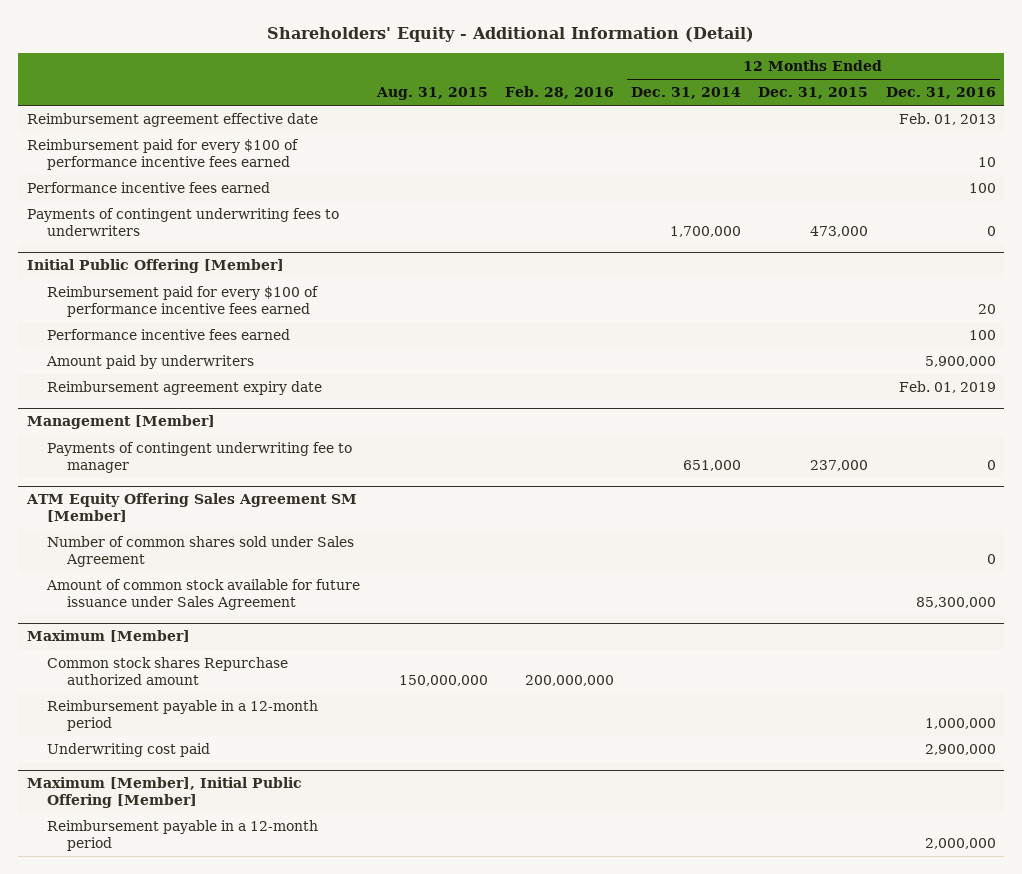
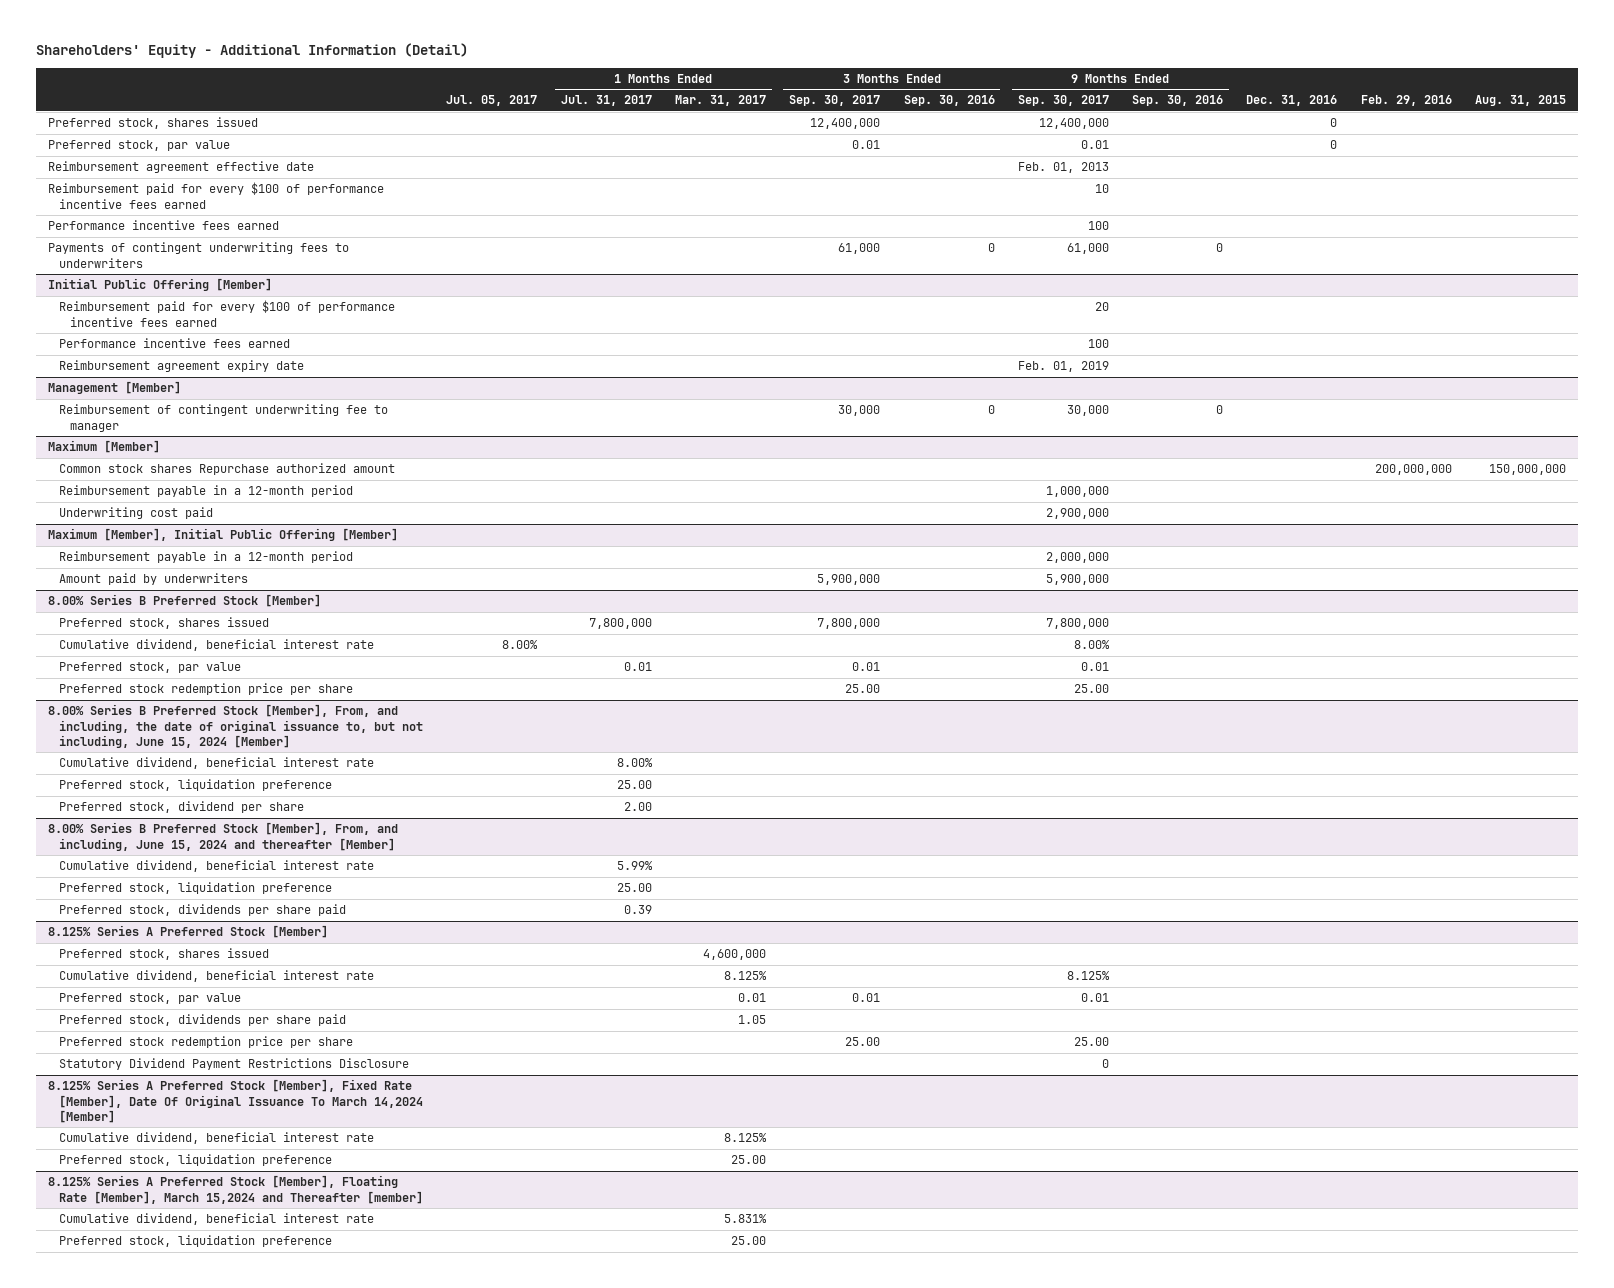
- | Aug. 31, 2015 | Feb. 28, 2016 | 12 Months Ended Dec. 31, 2014 | 12 Months Ended Dec. 31, 2015 | 12 Months Ended Dec. 31, 2016
+ | Jul. 05, 2017 | 1 Months Ended Jul. 31, 2017 | 1 Months Ended Mar. 31, 2017 | 3 Months Ended Sep. 30, 2017 | 3 Months Ended Sep. 30, 2016 | 9 Months Ended Sep. 30, 2017 | 9 Months Ended Sep. 30, 2016 | Dec. 31, 2016 | Feb. 29, 2016 | Aug. 31, 2015
+ Preferred stock, shares issued | | | | 12,400,000 | | 12,400,000 | | 0 | |
+ Preferred stock, par value | | | | 0.01 | | 0.01 | | 0 | |
@ Initial Public Offering [Member]
- Amount paid by underwriters | | | | | 5,900,000
@ Management [Member]
- Payments of contingent underwriting fee to manager | | | 651,000 | 237,000 | 0
- ATM Equity Offering Sales Agreement SM [Member]
- Number of common shares sold under Sales Agreement | | | | | 0
- Amount of common stock available for future issuance under Sales Agreement | | | | | 85,300,000
@ Management [Member]
+ Reimbursement of contingent underwriting fee to manager | | | | 30,000 | 0 | 30,000 | 0 | | |
@ Maximum [Member], Initial Public Offering [Member]
+ Amount paid by underwriters | | | | 5,900,000 | | 5,900,000 | | | |
+ 8.00% Series B Preferred Stock [Member]
+ Preferred stock, shares issued | | 7,800,000 | | 7,800,000 | | 7,800,000 | | | |
+ Cumulative dividend, beneficial interest rate | 8.00% | | | | | 8.00% | | | |
+ Preferred stock, par value | | 0.01 | | 0.01 | | 0.01 | | | |
+ Preferred stock redemption price per share | | | | 25.00 | | 25.00 | | | |
+ 8.00% Series B Preferred Stock [Member], From, and including, the date of original issuance to, but not including, June 15, 2024 [Member]
+ Cumulative dividend, beneficial interest rate | | 8.00% | | | | | | | |
+ Preferred stock, liquidation preference | | 25.00 | | | | | | | |
+ Preferred stock, dividend per share | | 2.00 | | | | | | | |
+ 8.00% Series B Preferred Stock [Member], From, and including, June 15, 2024 and thereafter [Member]
+ Cumulative dividend, beneficial interest rate | | 5.99% | | | | | | | |
+ Preferred stock, liquidation preference | | 25.00 | | | | | | | |
+ Preferred stock, dividends per share paid | | 0.39 | | | | | | | |
+ 8.125% Series A Preferred Stock [Member]
+ Preferred stock, shares issued | | | 4,600,000 | | | | | | |
+ Cumulative dividend, beneficial interest rate | | | 8.125% | | | 8.125% | | | |
+ Preferred stock, par value | | | 0.01 | 0.01 | | 0.01 | | | |
+ Preferred stock, dividends per share paid | | | 1.05 | | | | | | |
+ Preferred stock redemption price per share | | | | 25.00 | | 25.00 | | | |
+ Statutory Dividend Payment Restrictions Disclosure | | | | | | 0 | | | |
+ 8.125% Series A Preferred Stock [Member], Fixed Rate [Member], Date Of Original Issuance To March 14,2024 [Member]
+ Cumulative dividend, beneficial interest rate | | | 8.125% | | | | | | |
+ Preferred stock, liquidation preference | | | 25.00 | | | | | | |
+ 8.125% Series A Preferred Stock [Member], Floating Rate [Member], March 15,2024 and Thereafter [member]
+ Cumulative dividend, beneficial interest rate | | | 5.831% | | | | | | |
+ Preferred stock, liquidation preference | | | 25.00 | | | | | | |

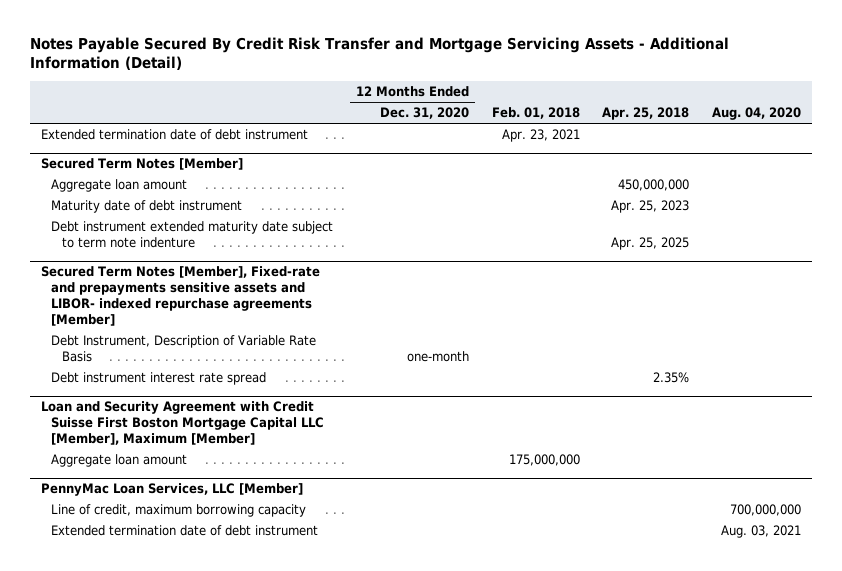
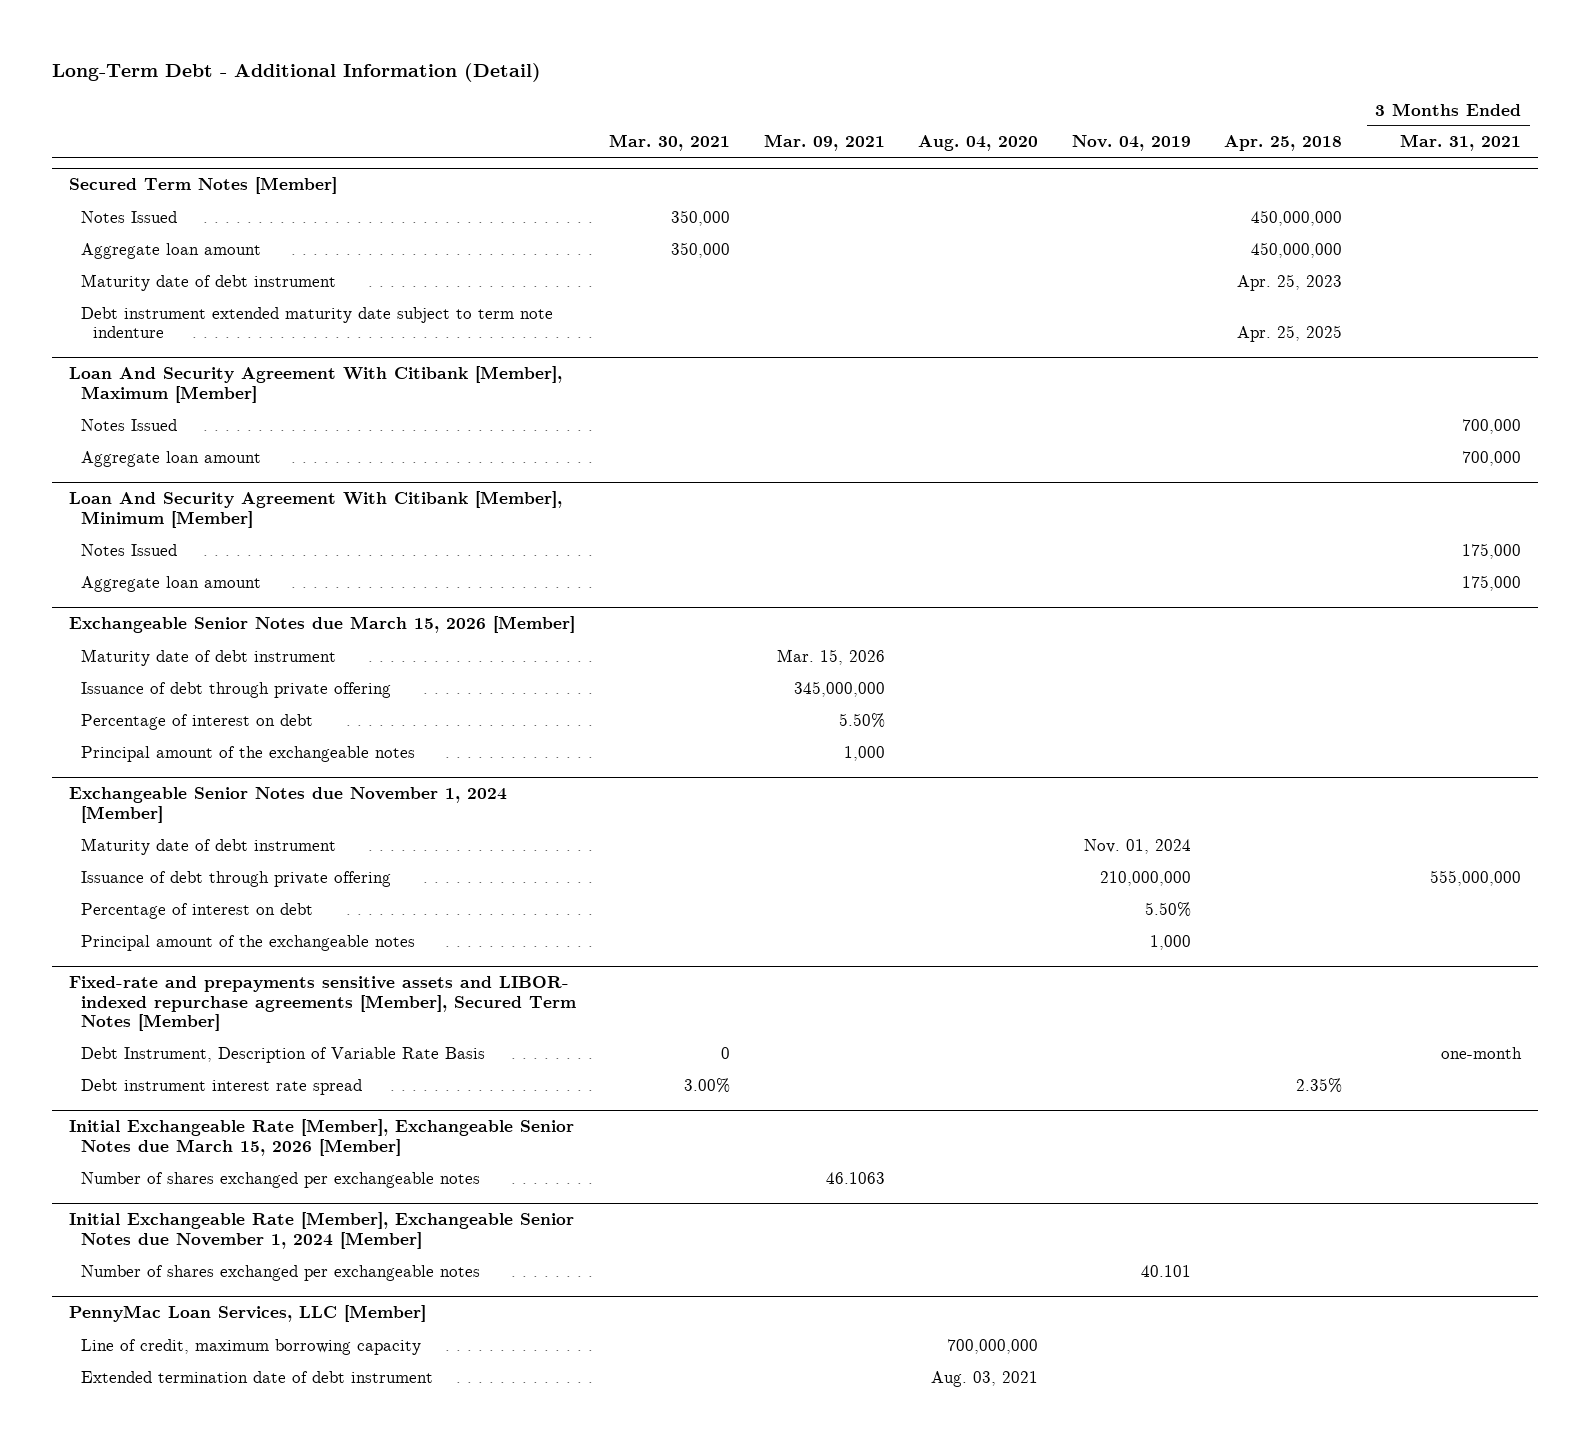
- Notes Payable Secured By Credit Risk Transfer and Mortgage Servicing Assets - Additional Information (Detail)
+ Long-Term Debt - Additional Information (Detail)
- | 12 Months Ended Dec. 31, 2020 | Feb. 01, 2018 | Apr. 25, 2018 | Aug. 04, 2020
+ | Mar. 30, 2021 | Mar. 09, 2021 | Aug. 04, 2020 | Nov. 04, 2019 | Apr. 25, 2018 | 3 Months Ended Mar. 31, 2021
- Extended termination date of debt instrument | | Apr. 23, 2021 | |
@ Secured Term Notes [Member]
+ Notes Issued | 350,000 | | | | 450,000,000 |
- Secured Term Notes [Member], Fixed-rate and prepayments sensitive assets and LIBOR- indexed repurchase agreements [Member]
+ Loan And Security Agreement With Citibank [Member], Maximum [Member]
+ Notes Issued | | | | | | 700,000
+ Aggregate loan amount | | | | | | 700,000
+ Loan And Security Agreement With Citibank [Member], Minimum [Member]
+ Notes Issued | | | | | | 175,000
+ Aggregate loan amount | | | | | | 175,000
+ Exchangeable Senior Notes due March 15, 2026 [Member]
+ Maturity date of debt instrument | | Mar. 15, 2026 | | | |
+ Issuance of debt through private offering | | 345,000,000 | | | |
+ Percentage of interest on debt | | 5.50% | | | |
+ Principal amount of the exchangeable notes | | 1,000 | | | |
+ Exchangeable Senior Notes due November 1, 2024 [Member]
+ Maturity date of debt instrument | | | | Nov. 01, 2024 | |
+ Issuance of debt through private offering | | | | 210,000,000 | | 555,000,000
+ Percentage of interest on debt | | | | 5.50% | |
+ Principal amount of the exchangeable notes | | | | 1,000 | |
+ Fixed-rate and prepayments sensitive assets and LIBOR- indexed repurchase agreements [Member], Secured Term Notes [Member]
- Loan and Security Agreement with Credit Suisse First Boston Mortgage Capital LLC [Member], Maximum [Member]
- Aggregate loan amount | | 175,000,000 | |
+ Initial Exchangeable Rate [Member], Exchangeable Senior Notes due March 15, 2026 [Member]
+ Number of shares exchanged per exchangeable notes | | 46.1063 | | | |
+ Initial Exchangeable Rate [Member], Exchangeable Senior Notes due November 1, 2024 [Member]
+ Number of shares exchanged per exchangeable notes | | | | 40.101 | |

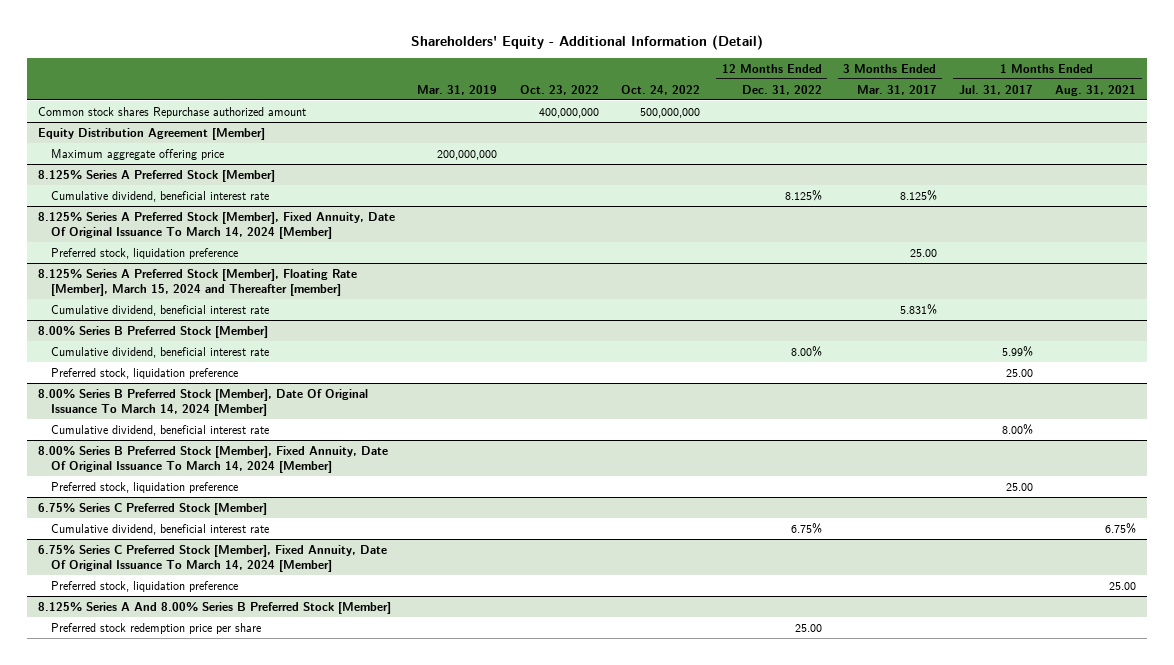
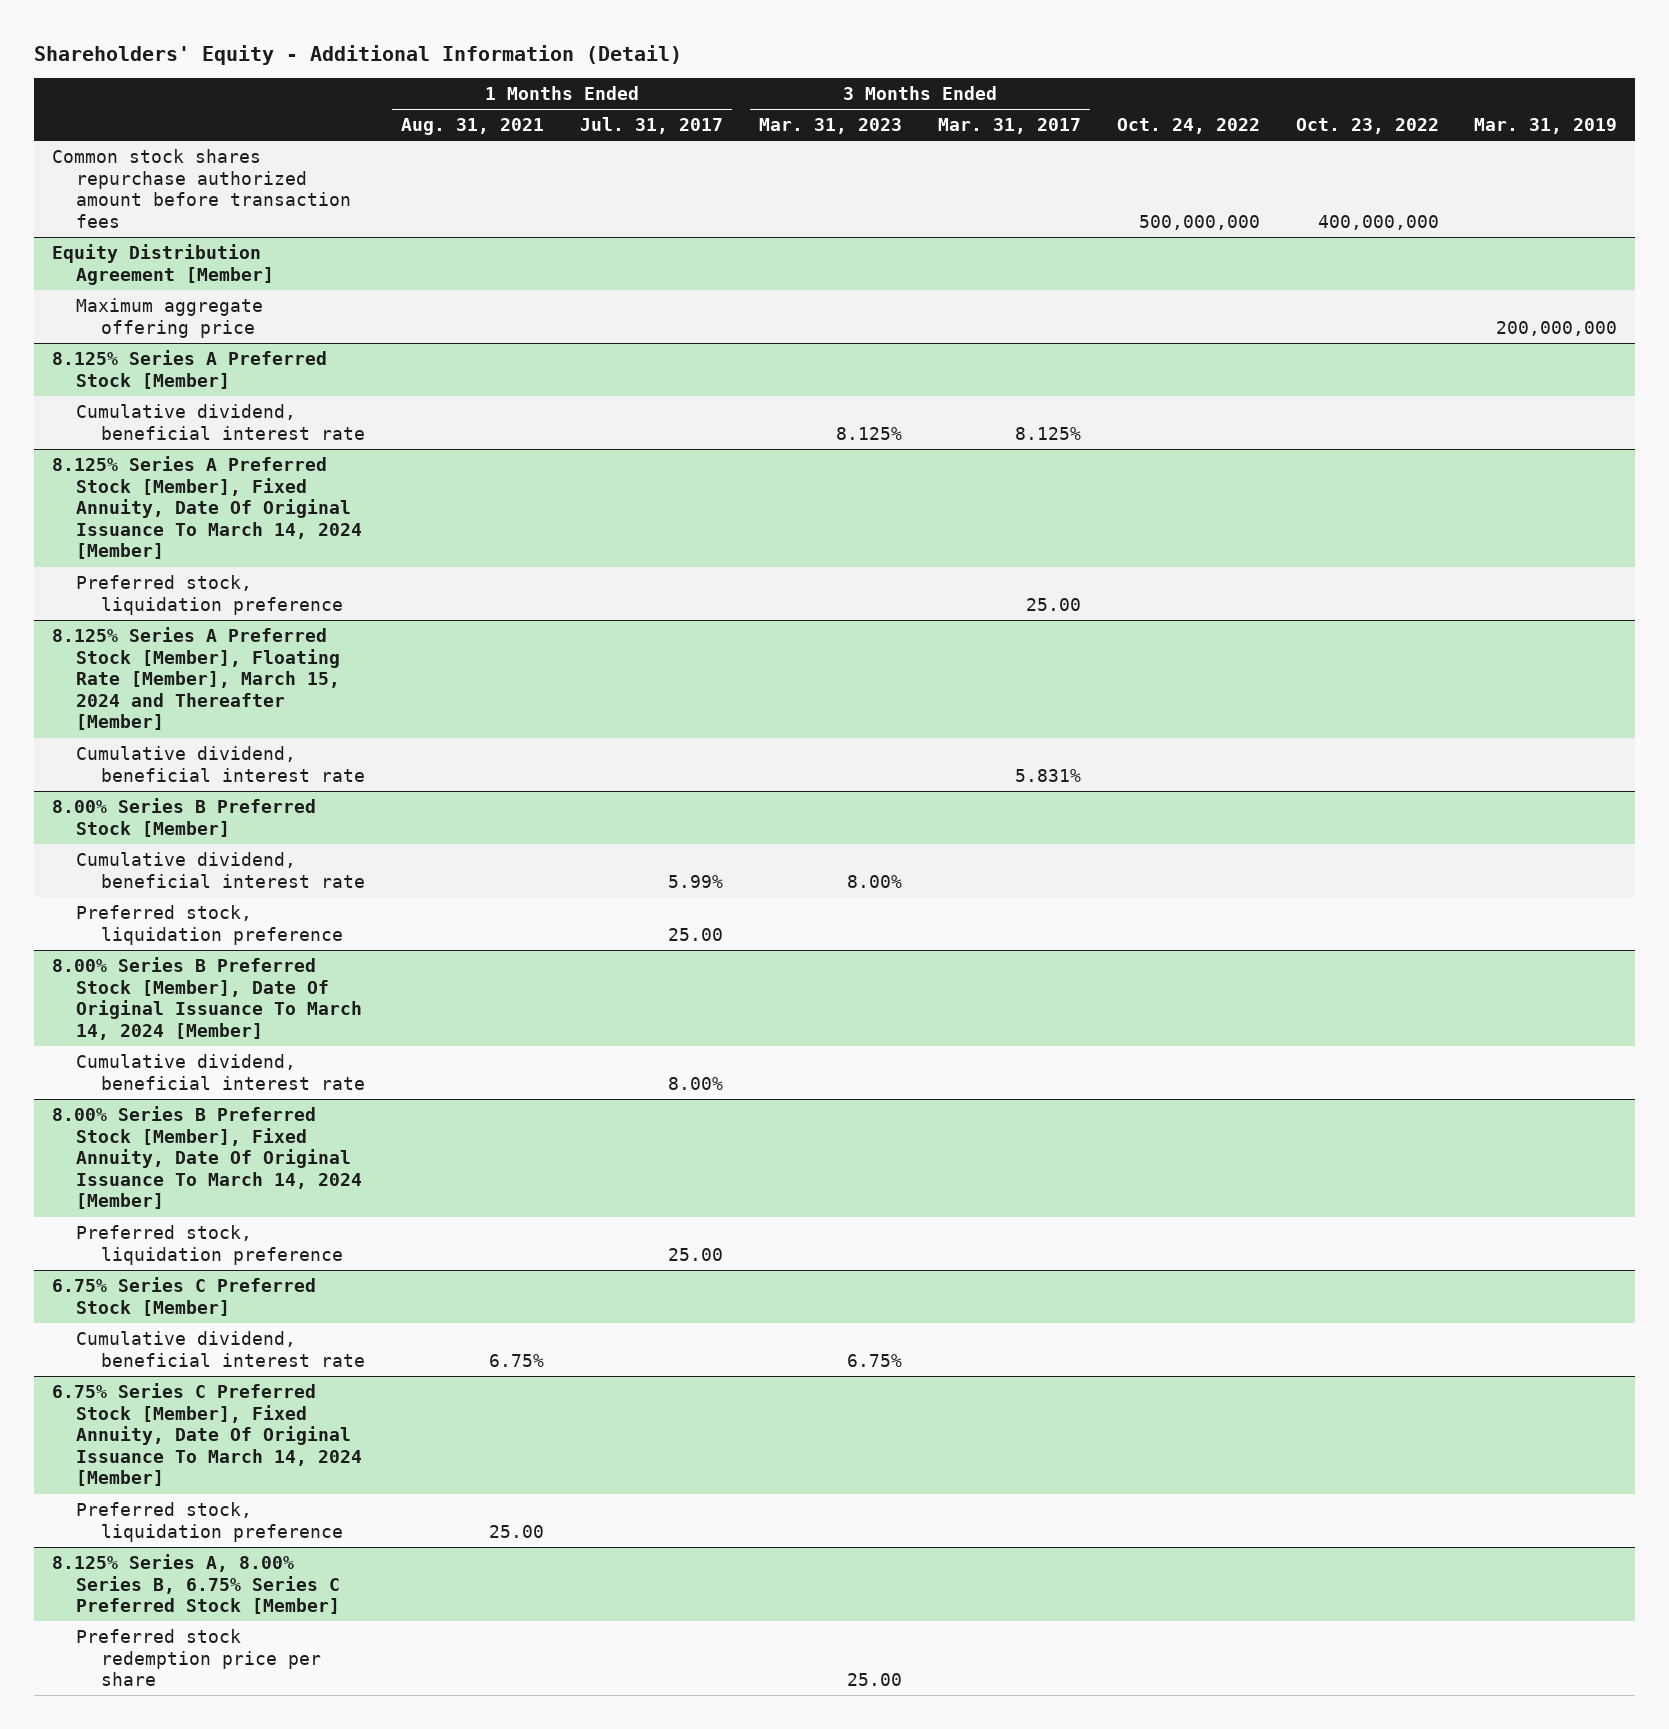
- | Mar. 31, 2019 | Oct. 23, 2022 | Oct. 24, 2022 | 12 Months Ended Dec. 31, 2022 | 3 Months Ended Mar. 31, 2017 | 1 Months Ended Jul. 31, 2017 | 1 Months Ended Aug. 31, 2021
+ | 1 Months Ended Aug. 31, 2021 | 1 Months Ended Jul. 31, 2017 | 3 Months Ended Mar. 31, 2023 | 3 Months Ended Mar. 31, 2017 | Oct. 24, 2022 | Oct. 23, 2022 | Mar. 31, 2019
- Common stock shares Repurchase authorized amount | | 400,000,000 | 500,000,000 | | | |
+ Common stock shares repurchase authorized amount before transaction fees | | | | | 500,000,000 | 400,000,000 |
- 8.125% Series A Preferred Stock [Member], Floating Rate [Member], March 15, 2024 and Thereafter [member]
+ 8.125% Series A Preferred Stock [Member], Floating Rate [Member], March 15, 2024 and Thereafter [Member]
- 8.125% Series A And 8.00% Series B Preferred Stock [Member]
+ 8.125% Series A, 8.00% Series B, 6.75% Series C Preferred Stock [Member]

